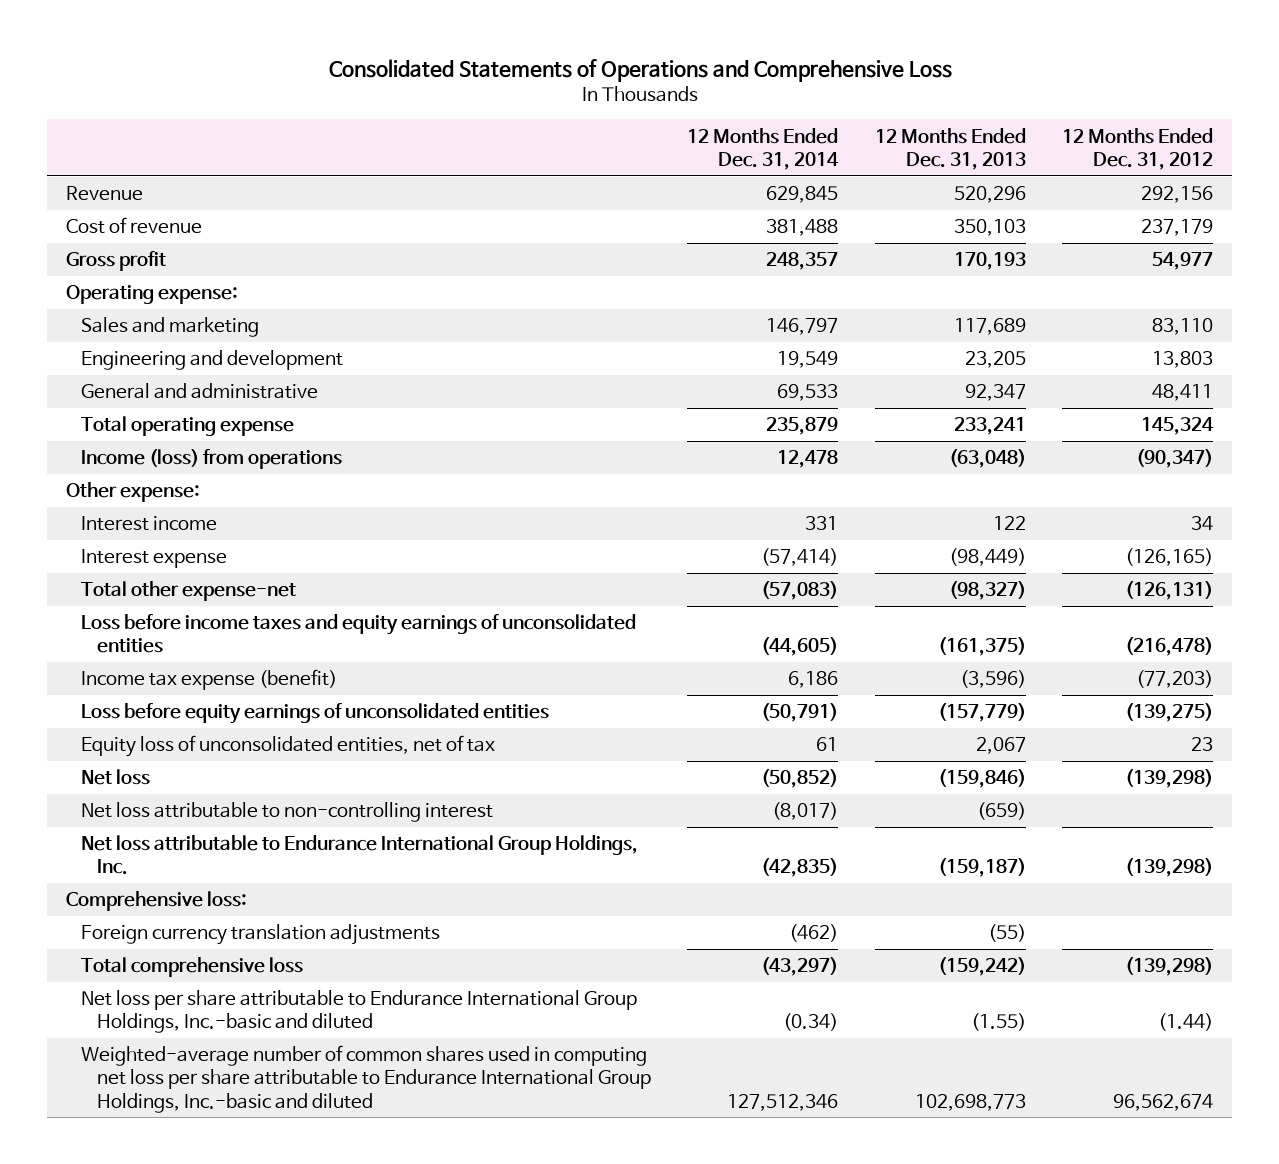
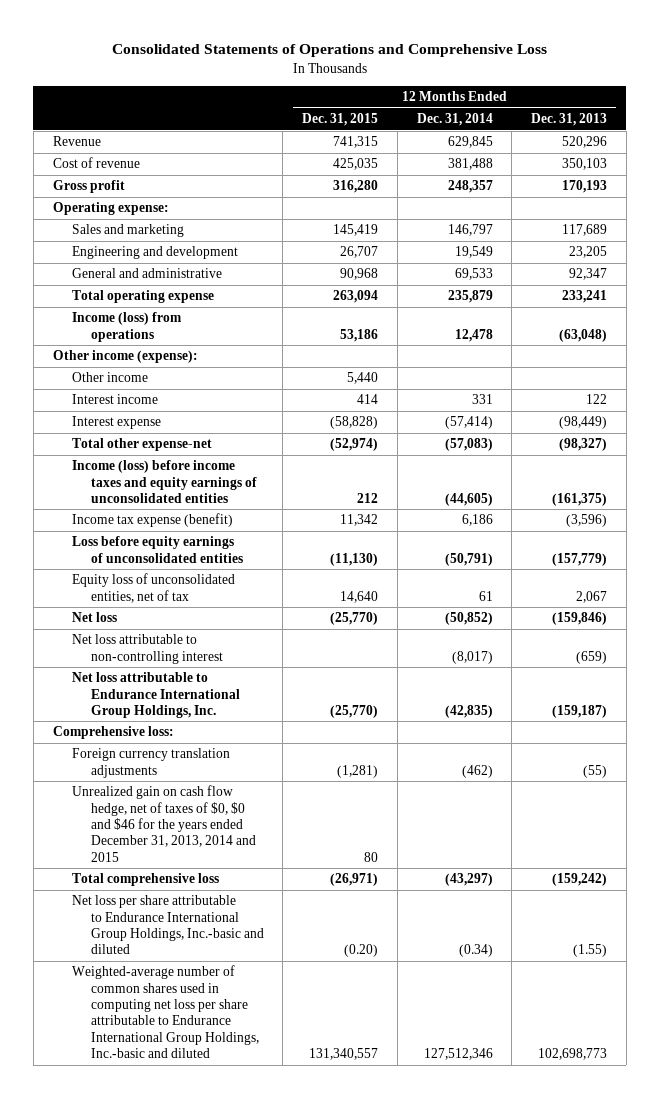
- | 12 Months Ended Dec. 31, 2014 | 12 Months Ended Dec. 31, 2013 | 12 Months Ended Dec. 31, 2012
+ | 12 Months Ended Dec. 31, 2015 | 12 Months Ended Dec. 31, 2014 | 12 Months Ended Dec. 31, 2013
- Other expense:
+ Other income (expense):
+ Other income | 5,440 | |
- Loss before income taxes and equity earnings of unconsolidated entities | (44,605) | (161,375) | (216,478)
+ Income (loss) before income taxes and equity earnings of unconsolidated entities | 212 | (44,605) | (161,375)
+ Unrealized gain on cash flow hedge, net of taxes of $0, $0 and $46 for the years ended December 31, 2013, 2014 and 2015 | 80 | |

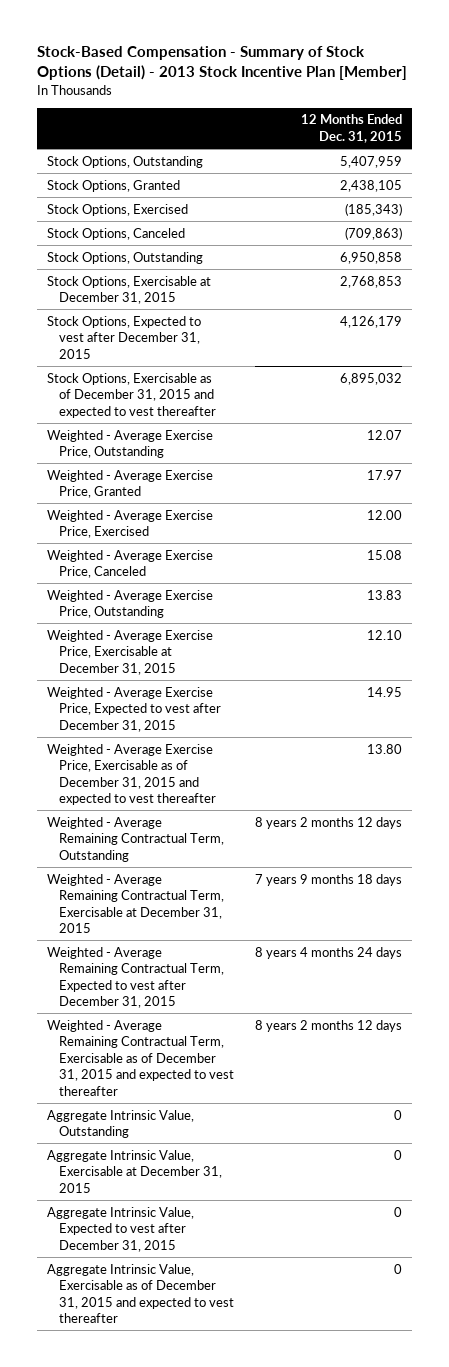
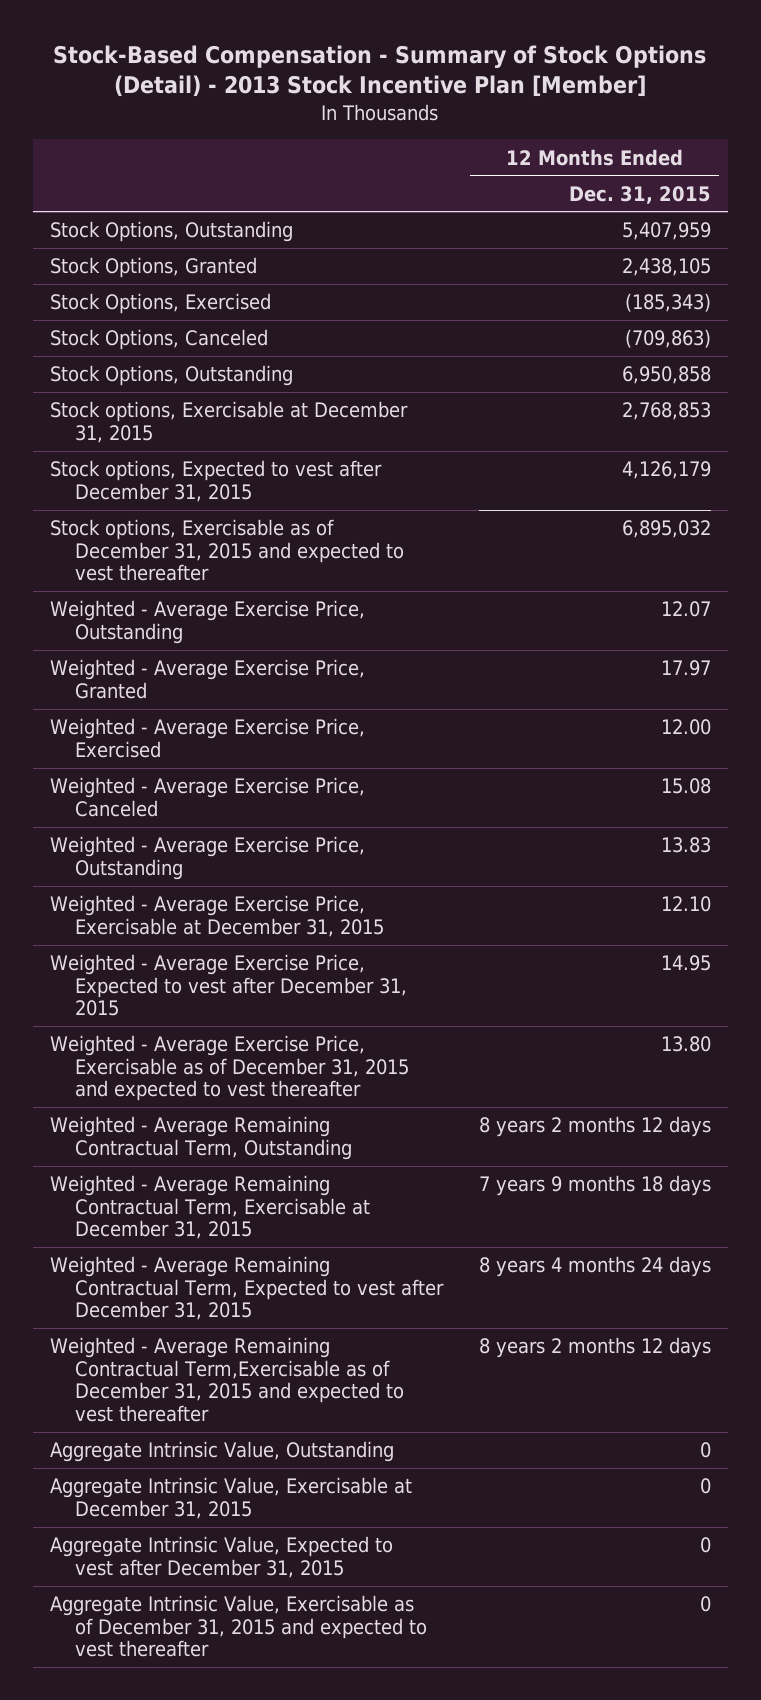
- Stock Options, Exercisable at December 31, 2015 | 2,768,853
- Stock Options, Expected to vest after December 31, 2015 | 4,126,179
- Stock Options, Exercisable as of December 31, 2015 and expected to vest thereafter | 6,895,032
+ Stock options, Exercisable at December 31, 2015 | 2,768,853
+ Stock options, Expected to vest after December 31, 2015 | 4,126,179
+ Stock options, Exercisable as of December 31, 2015 and expected to vest thereafter | 6,895,032
- Weighted - Average Remaining Contractual Term, Exercisable as of December 31, 2015 and expected to vest thereafter | 8 years 2 months 12 days
+ Weighted - Average Remaining Contractual Term,Exercisable as of December 31, 2015 and expected to vest thereafter | 8 years 2 months 12 days

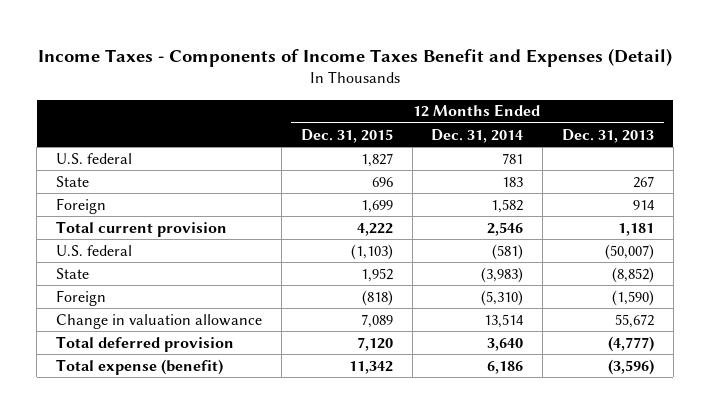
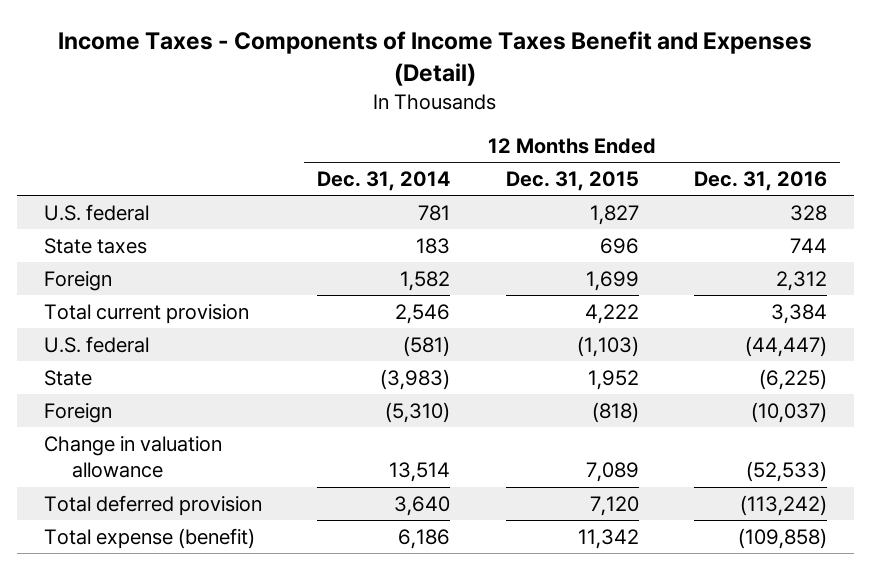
- | 12 Months Ended Dec. 31, 2015 | 12 Months Ended Dec. 31, 2014 | 12 Months Ended Dec. 31, 2013
+ | 12 Months Ended Dec. 31, 2014 | 12 Months Ended Dec. 31, 2015 | 12 Months Ended Dec. 31, 2016
- State | 696 | 183 | 267
+ State taxes | 183 | 696 | 744

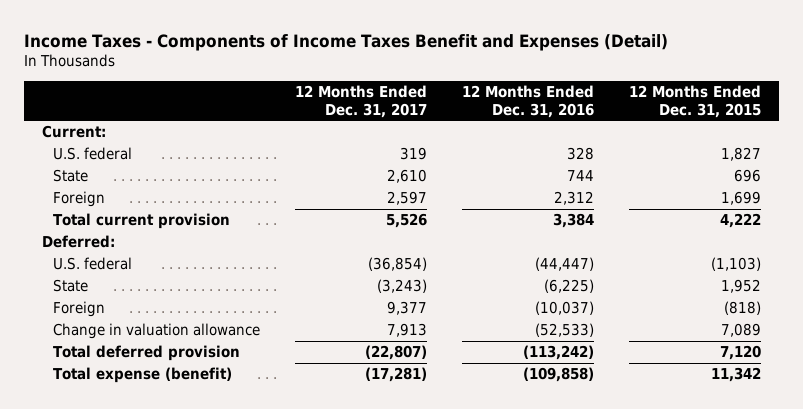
- | 12 Months Ended Dec. 31, 2014 | 12 Months Ended Dec. 31, 2015 | 12 Months Ended Dec. 31, 2016
+ | 12 Months Ended Dec. 31, 2017 | 12 Months Ended Dec. 31, 2016 | 12 Months Ended Dec. 31, 2015
+ Current:
- State taxes | 183 | 696 | 744
+ State | 2,610 | 744 | 696
+ Deferred:

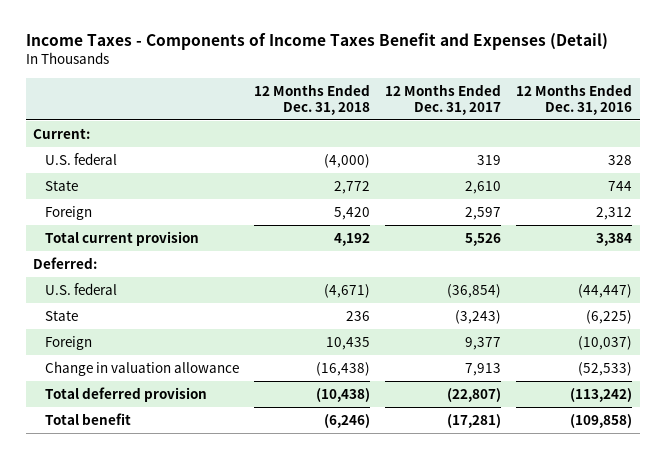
- | 12 Months Ended Dec. 31, 2017 | 12 Months Ended Dec. 31, 2016 | 12 Months Ended Dec. 31, 2015
+ | 12 Months Ended Dec. 31, 2018 | 12 Months Ended Dec. 31, 2017 | 12 Months Ended Dec. 31, 2016
- Total expense (benefit) | (17,281) | (109,858) | 11,342
+ Total benefit | (6,246) | (17,281) | (109,858)

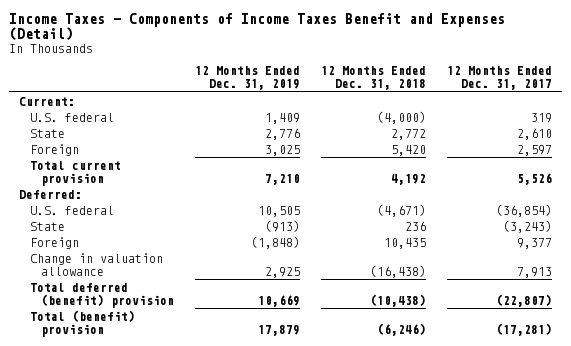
- | 12 Months Ended Dec. 31, 2018 | 12 Months Ended Dec. 31, 2017 | 12 Months Ended Dec. 31, 2016
+ | 12 Months Ended Dec. 31, 2019 | 12 Months Ended Dec. 31, 2018 | 12 Months Ended Dec. 31, 2017
- Total deferred provision | (10,438) | (22,807) | (113,242)
- Total benefit | (6,246) | (17,281) | (109,858)
+ Total deferred (benefit) provision | 10,669 | (10,438) | (22,807)
+ Total (benefit) provision | 17,879 | (6,246) | (17,281)

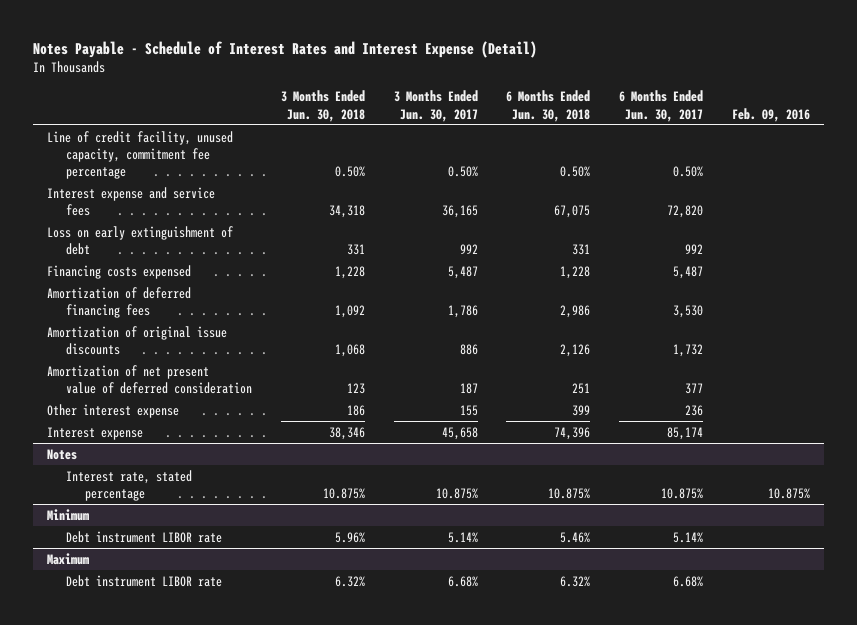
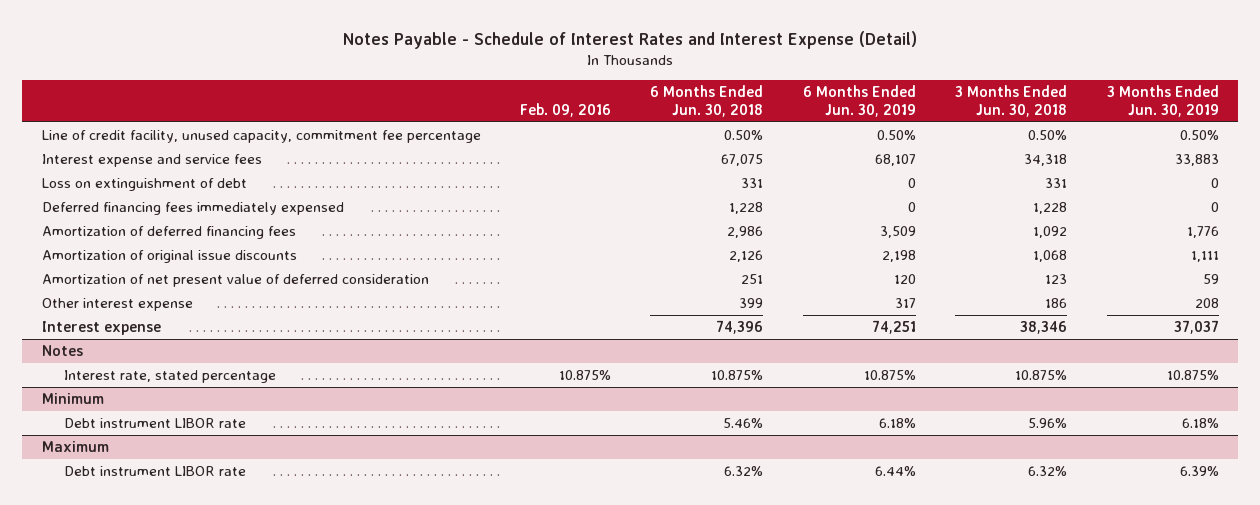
- | 3 Months Ended Jun. 30, 2018 | 3 Months Ended Jun. 30, 2017 | 6 Months Ended Jun. 30, 2018 | 6 Months Ended Jun. 30, 2017 | Feb. 09, 2016
+ | Feb. 09, 2016 | 6 Months Ended Jun. 30, 2018 | 6 Months Ended Jun. 30, 2019 | 3 Months Ended Jun. 30, 2018 | 3 Months Ended Jun. 30, 2019
- Loss on early extinguishment of debt | 331 | 992 | 331 | 992 |
- Financing costs expensed | 1,228 | 5,487 | 1,228 | 5,487 |
+ Loss on extinguishment of debt | | 331 | 0 | 331 | 0
+ Deferred financing fees immediately expensed | | 1,228 | 0 | 1,228 | 0

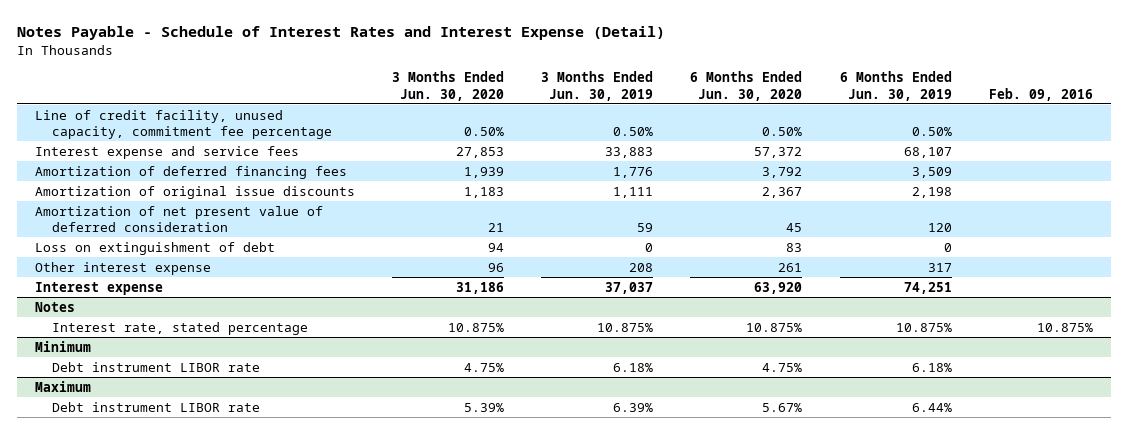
- | Feb. 09, 2016 | 6 Months Ended Jun. 30, 2018 | 6 Months Ended Jun. 30, 2019 | 3 Months Ended Jun. 30, 2018 | 3 Months Ended Jun. 30, 2019
+ | 3 Months Ended Jun. 30, 2020 | 3 Months Ended Jun. 30, 2019 | 6 Months Ended Jun. 30, 2020 | 6 Months Ended Jun. 30, 2019 | Feb. 09, 2016
- Deferred financing fees immediately expensed | | 1,228 | 0 | 1,228 | 0
moved down: Loss on extinguishment of debt | 94 | 0 | 83 | 0 |

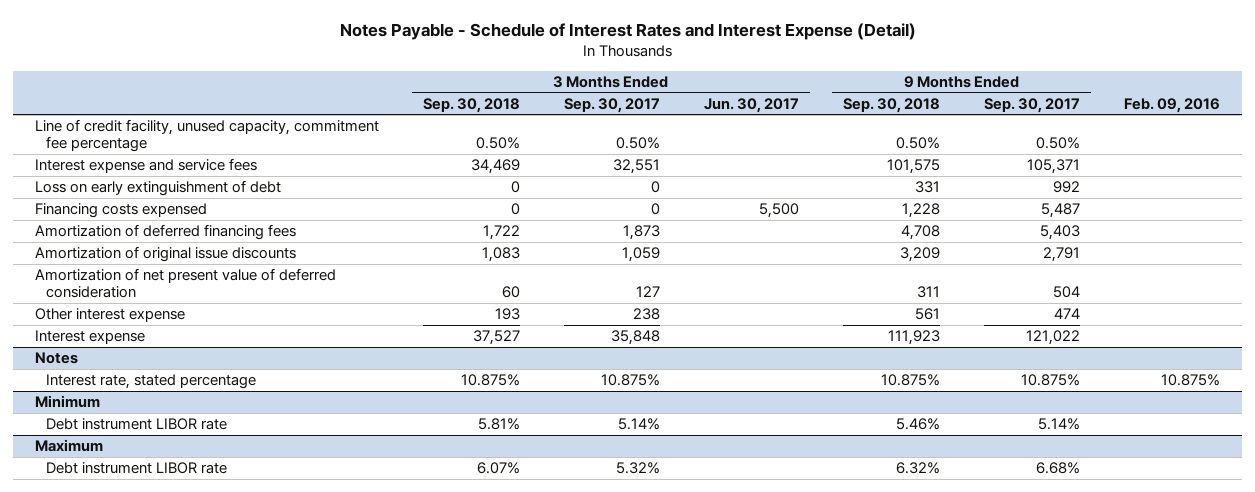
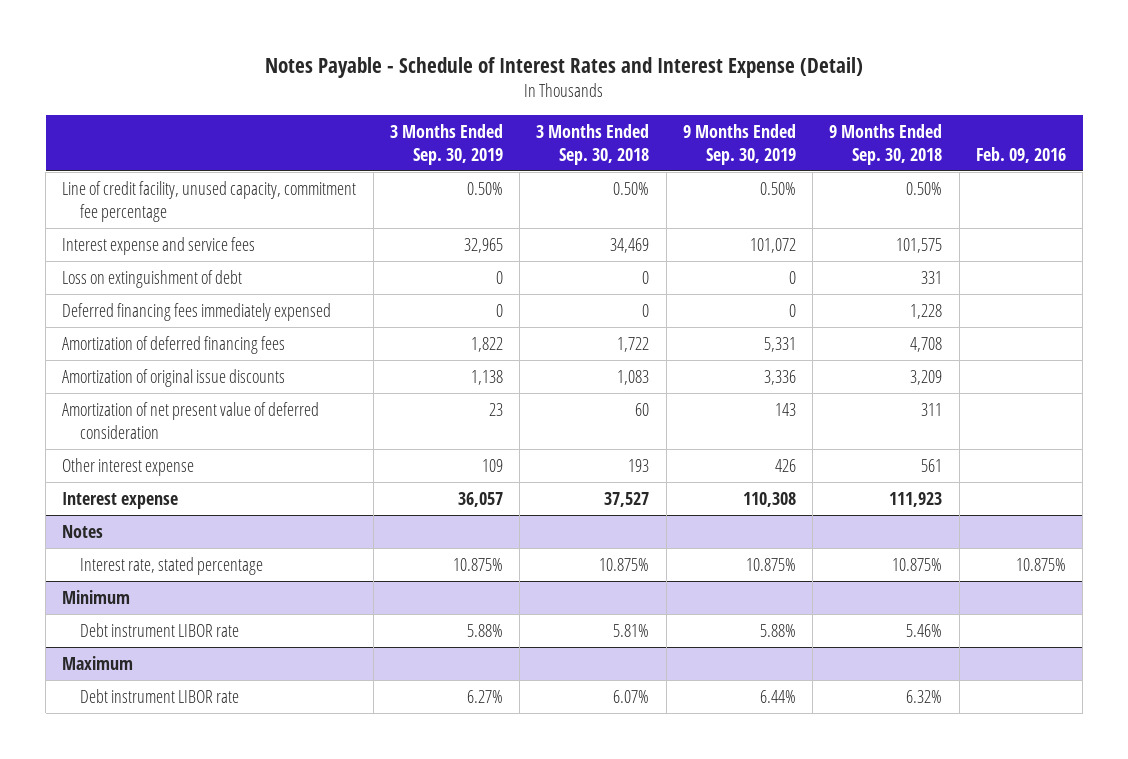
- | 3 Months Ended Sep. 30, 2018 | 3 Months Ended Sep. 30, 2017 | 3 Months Ended Jun. 30, 2017 | 9 Months Ended Sep. 30, 2018 | 9 Months Ended Sep. 30, 2017 | Feb. 09, 2016
+ | 3 Months Ended Sep. 30, 2019 | 3 Months Ended Sep. 30, 2018 | 9 Months Ended Sep. 30, 2019 | 9 Months Ended Sep. 30, 2018 | Feb. 09, 2016
- Loss on early extinguishment of debt | 0 | 0 | | 331 | 992 |
- Financing costs expensed | 0 | 0 | 5,500 | 1,228 | 5,487 |
+ Loss on extinguishment of debt | 0 | 0 | 0 | 331 |
+ Deferred financing fees immediately expensed | 0 | 0 | 0 | 1,228 |

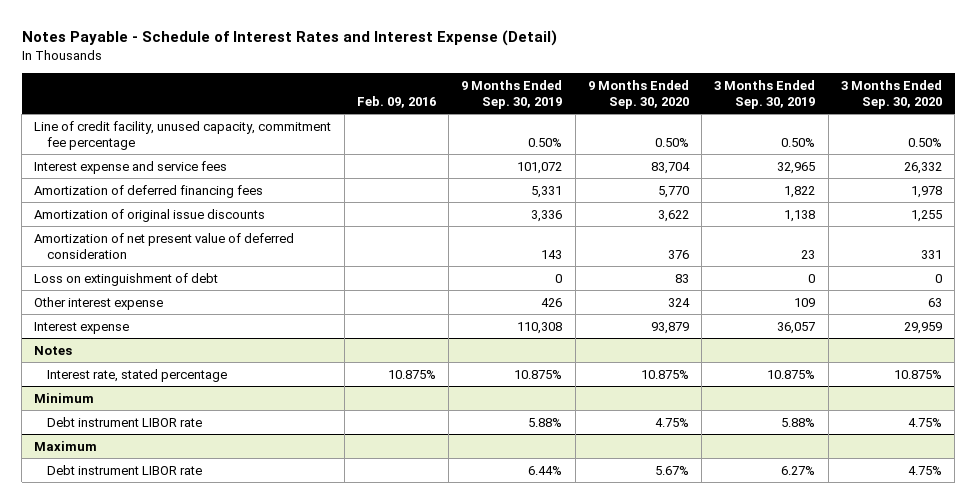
- | 3 Months Ended Sep. 30, 2019 | 3 Months Ended Sep. 30, 2018 | 9 Months Ended Sep. 30, 2019 | 9 Months Ended Sep. 30, 2018 | Feb. 09, 2016
+ | Feb. 09, 2016 | 9 Months Ended Sep. 30, 2019 | 9 Months Ended Sep. 30, 2020 | 3 Months Ended Sep. 30, 2019 | 3 Months Ended Sep. 30, 2020
- Deferred financing fees immediately expensed | 0 | 0 | 0 | 1,228 |
moved down: Loss on extinguishment of debt | | 0 | 83 | 0 | 0

